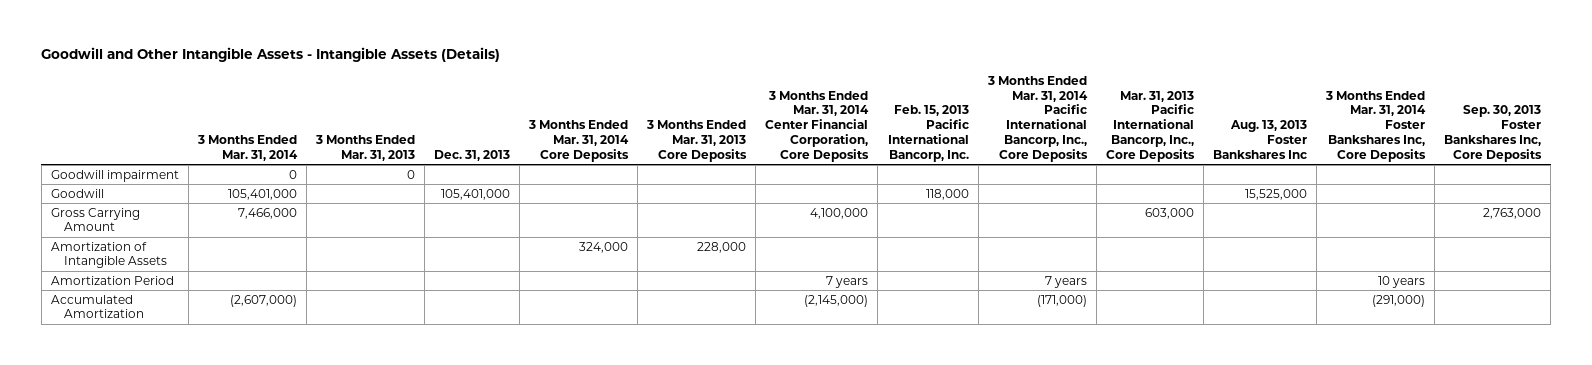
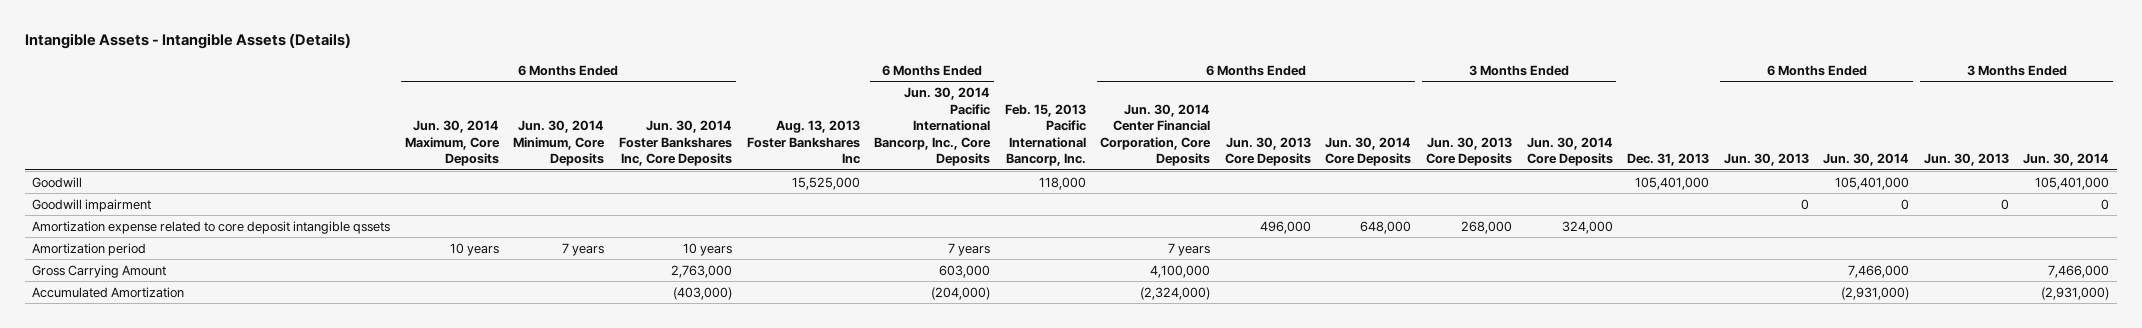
- Goodwill and Other Intangible Assets - Intangible Assets (Details)
+ Intangible Assets - Intangible Assets (Details)
- | 3 Months Ended Mar. 31, 2014 | 3 Months Ended Mar. 31, 2013 | Dec. 31, 2013 | 3 Months Ended Mar. 31, 2014 Core Deposits | 3 Months Ended Mar. 31, 2013 Core Deposits | 3 Months Ended Mar. 31, 2014 Center Financial Corporation, Core Deposits | Feb. 15, 2013 Pacific International Bancorp, Inc. | 3 Months Ended Mar. 31, 2014 Pacific International Bancorp, Inc., Core Deposits | Mar. 31, 2013 Pacific International Bancorp, Inc., Core Deposits | Aug. 13, 2013 Foster Bankshares Inc | 3 Months Ended Mar. 31, 2014 Foster Bankshares Inc, Core Deposits | Sep. 30, 2013 Foster Bankshares Inc, Core Deposits
+ | 6 Months Ended Jun. 30, 2014 Maximum, Core Deposits | 6 Months Ended Jun. 30, 2014 Minimum, Core Deposits | 6 Months Ended Jun. 30, 2014 Foster Bankshares Inc, Core Deposits | Aug. 13, 2013 Foster Bankshares Inc | 6 Months Ended Jun. 30, 2014 Pacific International Bancorp, Inc., Core Deposits | Feb. 15, 2013 Pacific International Bancorp, Inc. | 6 Months Ended Jun. 30, 2014 Center Financial Corporation, Core Deposits | 6 Months Ended Jun. 30, 2013 Core Deposits | 6 Months Ended Jun. 30, 2014 Core Deposits | 3 Months Ended Jun. 30, 2013 Core Deposits | 3 Months Ended Jun. 30, 2014 Core Deposits | Dec. 31, 2013 | 6 Months Ended Jun. 30, 2013 | 6 Months Ended Jun. 30, 2014 | 3 Months Ended Jun. 30, 2013 | 3 Months Ended Jun. 30, 2014
moved down: Goodwill impairment | | | | | | | | | | | | | 0 | 0 | 0 | 0
+ Amortization expense related to core deposit intangible qssets | | | | | | | | 496,000 | 648,000 | 268,000 | 324,000 | | | | |
+ Amortization period | 10 years | 7 years | 10 years | | 7 years | | 7 years | | | | | | | | |
- Amortization of Intangible Assets | | | | 324,000 | 228,000 | | | | | | |
- Amortization Period | | | | | | 7 years | | 7 years | | | 10 years |

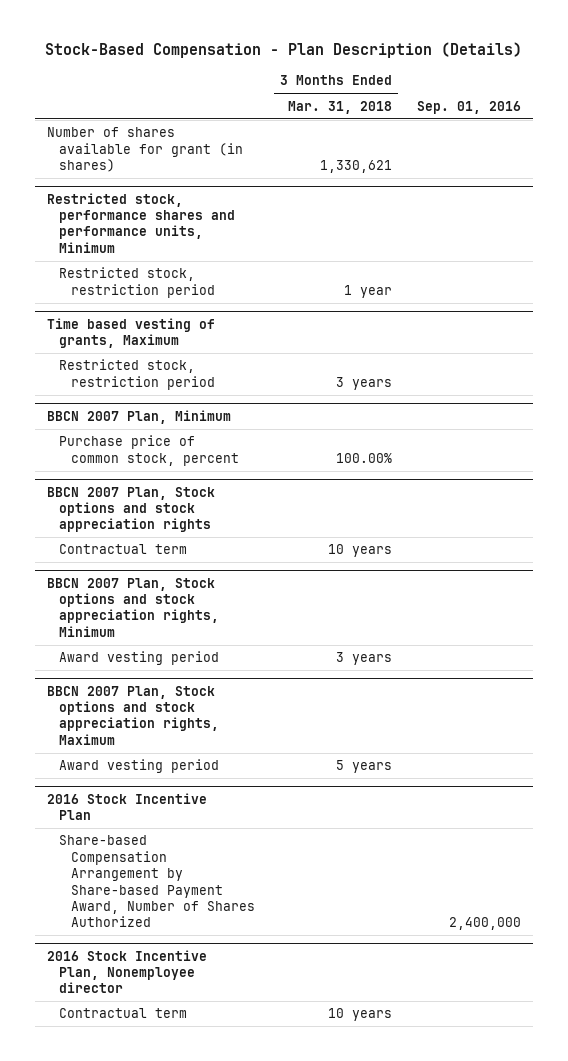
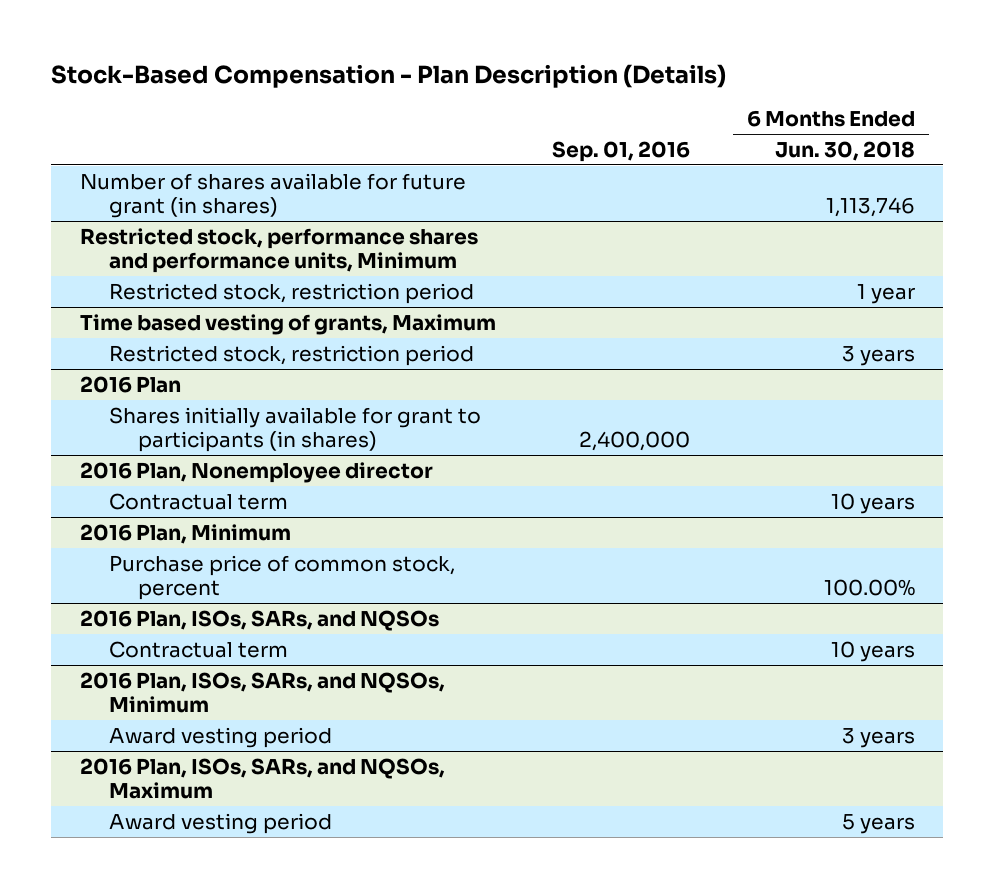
- | 3 Months Ended Mar. 31, 2018 | Sep. 01, 2016
+ | Sep. 01, 2016 | 6 Months Ended Jun. 30, 2018
- Number of shares available for grant (in shares) | 1,330,621 |
+ Number of shares available for future grant (in shares) | | 1,113,746
- BBCN 2007 Plan, Minimum
- Purchase price of common stock, percent | 100.00% |
- BBCN 2007 Plan, Stock options and stock appreciation rights
- Contractual term | 10 years |
- BBCN 2007 Plan, Stock options and stock appreciation rights, Minimum
- Award vesting period | 3 years |
- BBCN 2007 Plan, Stock options and stock appreciation rights, Maximum
- Award vesting period | 5 years |
- 2016 Stock Incentive Plan
- Share-based Compensation Arrangement by Share-based Payment Award, Number of Shares Authorized | | 2,400,000
- 2016 Stock Incentive Plan, Nonemployee director
+ 2016 Plan
+ Shares initially available for grant to participants (in shares) | 2,400,000 |
+ 2016 Plan, Nonemployee director
+ 2016 Plan, Minimum
+ Purchase price of common stock, percent | | 100.00%
+ 2016 Plan, ISOs, SARs, and NQSOs
+ Contractual term | | 10 years
+ 2016 Plan, ISOs, SARs, and NQSOs, Minimum
+ Award vesting period | | 3 years
+ 2016 Plan, ISOs, SARs, and NQSOs, Maximum
+ Award vesting period | | 5 years

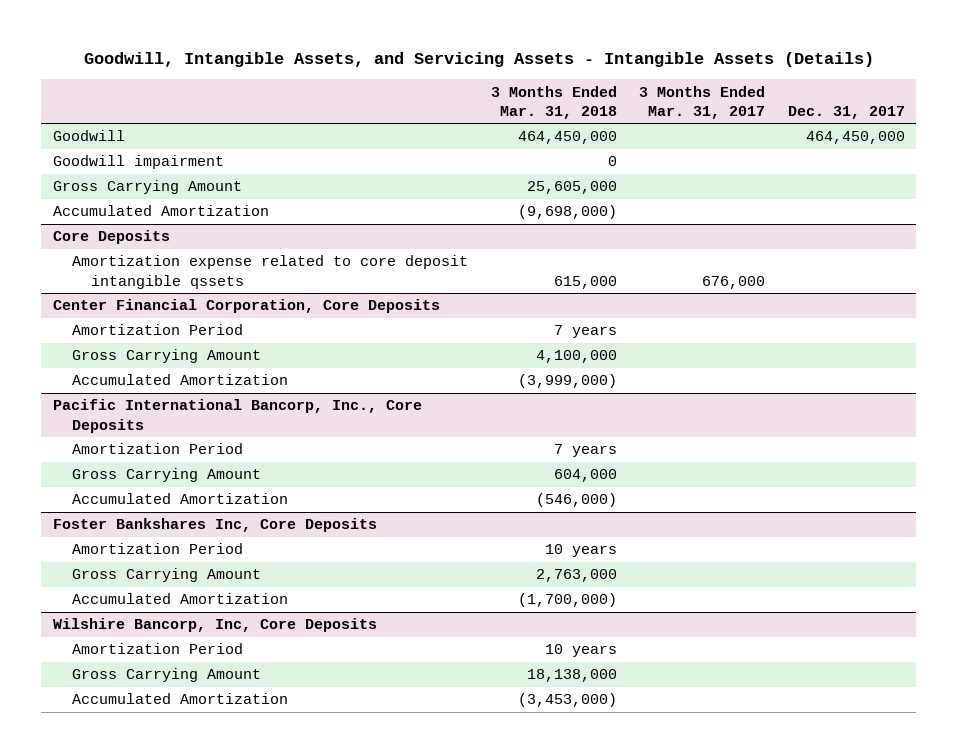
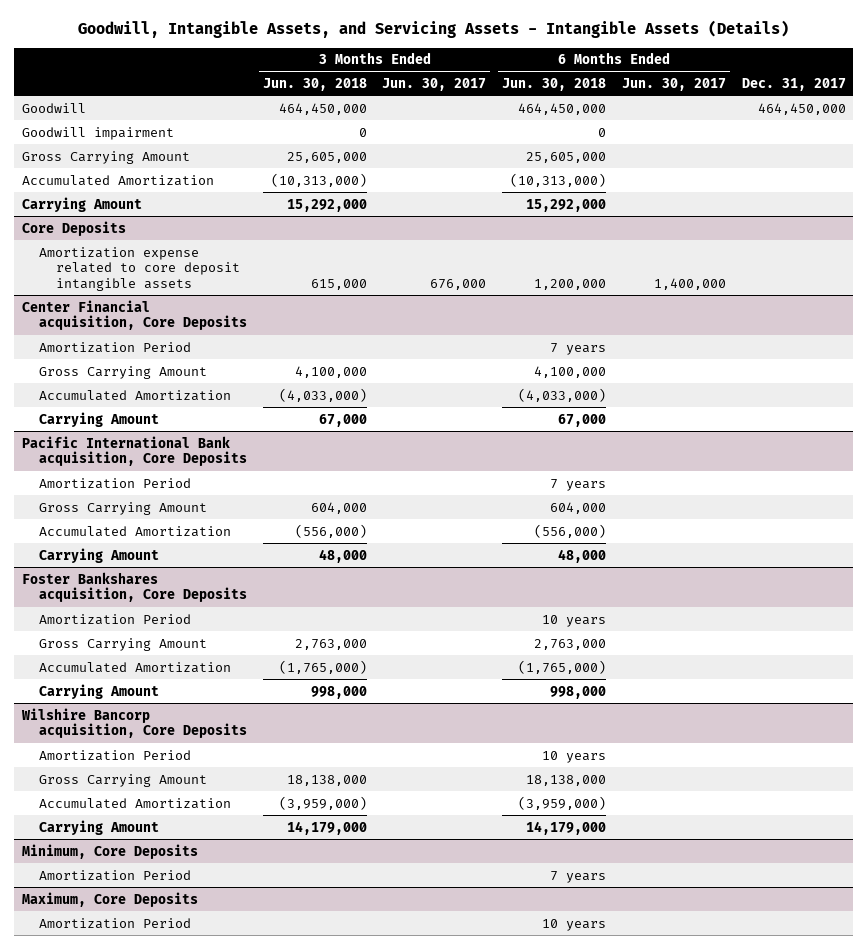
- | 3 Months Ended Mar. 31, 2018 | 3 Months Ended Mar. 31, 2017 | Dec. 31, 2017
+ | 3 Months Ended Jun. 30, 2018 | 3 Months Ended Jun. 30, 2017 | 6 Months Ended Jun. 30, 2018 | 6 Months Ended Jun. 30, 2017 | Dec. 31, 2017
+ Carrying Amount | 15,292,000 | | 15,292,000 | |
@ Core Deposits
- Amortization expense related to core deposit intangible qssets | 615,000 | 676,000 |
- Center Financial Corporation, Core Deposits
@ Core Deposits
+ Amortization expense related to core deposit intangible assets | 615,000 | 676,000 | 1,200,000 | 1,400,000 |
+ Center Financial acquisition, Core Deposits
- Pacific International Bancorp, Inc., Core Deposits
+ Carrying Amount | 67,000 | | 67,000 | |
+ Pacific International Bank acquisition, Core Deposits
- Foster Bankshares Inc, Core Deposits
+ Carrying Amount | 48,000 | | 48,000 | |
+ Foster Bankshares acquisition, Core Deposits
- Wilshire Bancorp, Inc, Core Deposits
+ Carrying Amount | 998,000 | | 998,000 | |
+ Wilshire Bancorp acquisition, Core Deposits
+ Carrying Amount | 14,179,000 | | 14,179,000 | |
+ Minimum, Core Deposits
+ Amortization Period | | | 7 years | |
+ Maximum, Core Deposits
+ Amortization Period | | | 10 years | |

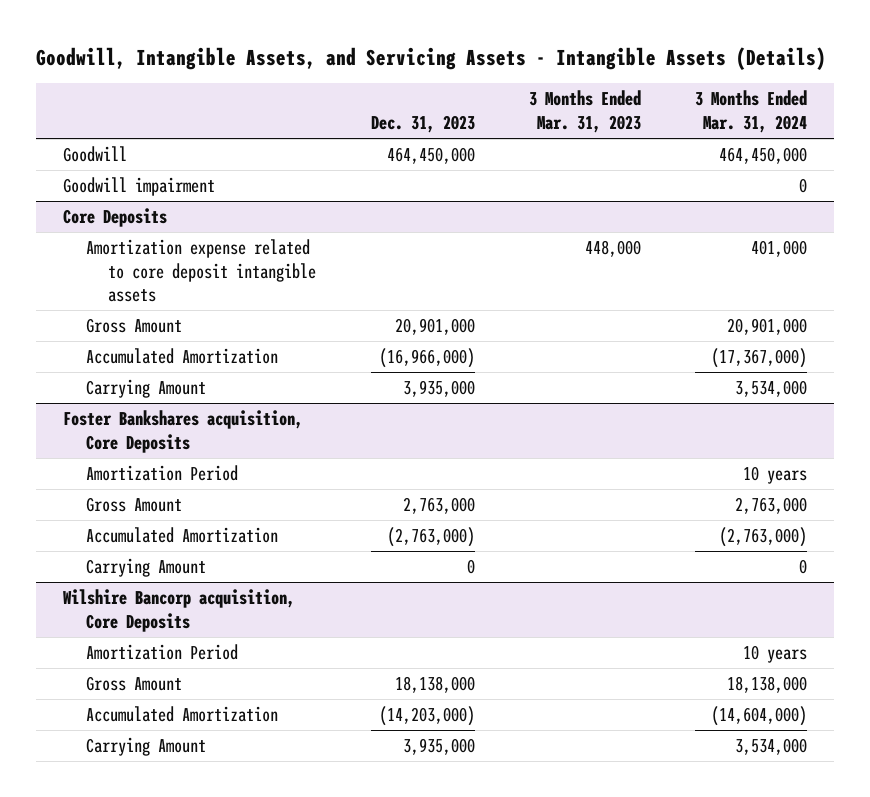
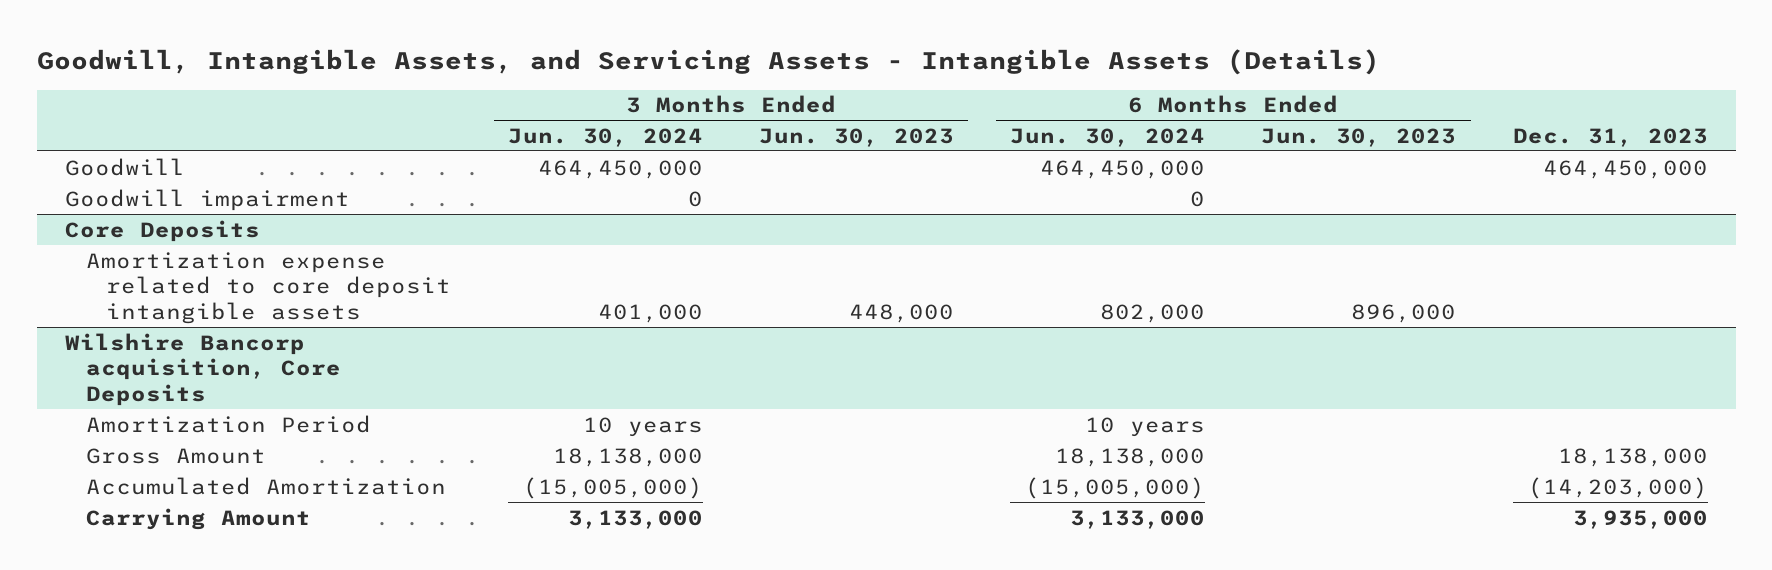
- | Dec. 31, 2023 | 3 Months Ended Mar. 31, 2023 | 3 Months Ended Mar. 31, 2024
+ | 3 Months Ended Jun. 30, 2024 | 3 Months Ended Jun. 30, 2023 | 6 Months Ended Jun. 30, 2024 | 6 Months Ended Jun. 30, 2023 | Dec. 31, 2023
@ Core Deposits
- Gross Amount | 20,901,000 | | 20,901,000
- Accumulated Amortization | (16,966,000) | | (17,367,000)
- Carrying Amount | 3,935,000 | | 3,534,000
- Foster Bankshares acquisition, Core Deposits
- Amortization Period | | | 10 years
- Gross Amount | 2,763,000 | | 2,763,000
- Accumulated Amortization | (2,763,000) | | (2,763,000)
- Carrying Amount | 0 | | 0

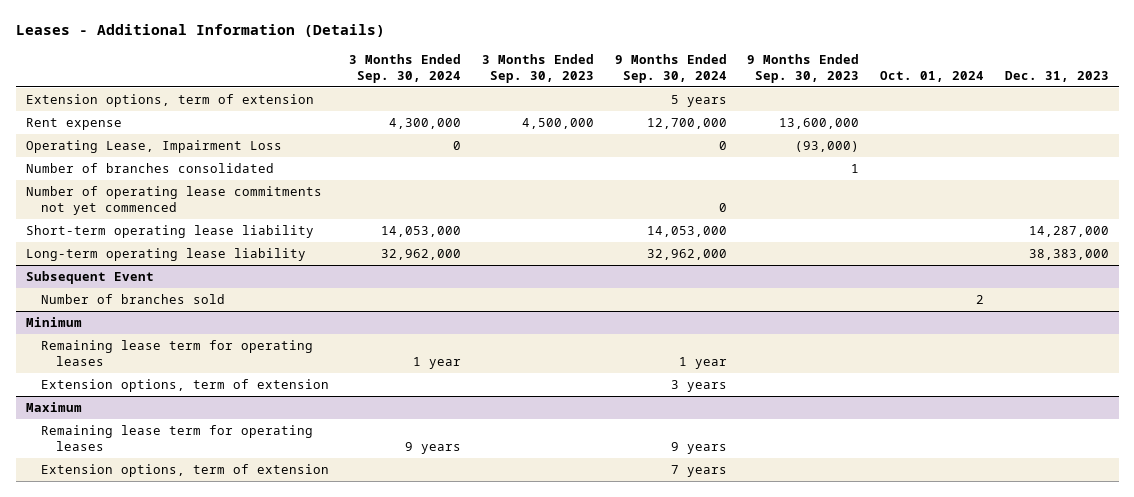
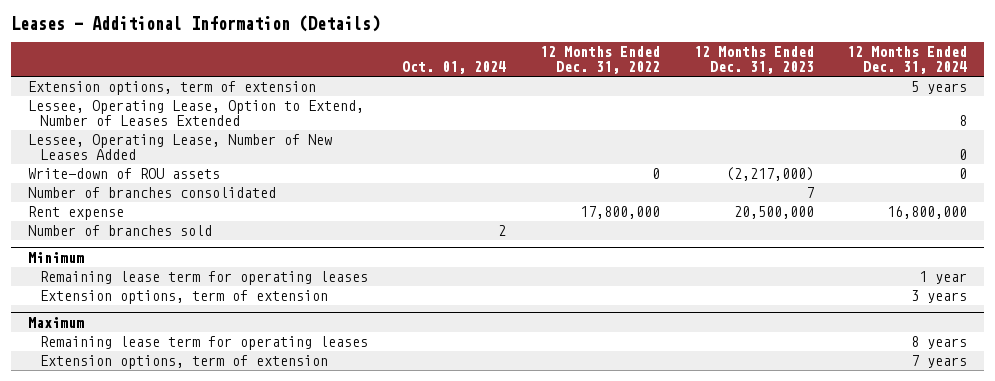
- | 3 Months Ended Sep. 30, 2024 | 3 Months Ended Sep. 30, 2023 | 9 Months Ended Sep. 30, 2024 | 9 Months Ended Sep. 30, 2023 | Oct. 01, 2024 | Dec. 31, 2023
+ | Oct. 01, 2024 | 12 Months Ended Dec. 31, 2022 | 12 Months Ended Dec. 31, 2023 | 12 Months Ended Dec. 31, 2024
- Operating Lease, Impairment Loss | 0 | | 0 | (93,000) | |
+ Lessee, Operating Lease, Option to Extend, Number of Leases Extended | | | | 8
+ Lessee, Operating Lease, Number of New Leases Added | | | | 0
+ Write-down of ROU assets | | 0 | (2,217,000) | 0
- Number of operating lease commitments not yet commenced | | | 0 | | |
- Short-term operating lease liability | 14,053,000 | | 14,053,000 | | | 14,287,000
- Long-term operating lease liability | 32,962,000 | | 32,962,000 | | | 38,383,000
- Subsequent Event
- Number of branches sold | | | | | 2 |
moved down: Rent expense | | 17,800,000 | 20,500,000 | 16,800,000
+ Number of branches sold | 2 | | |

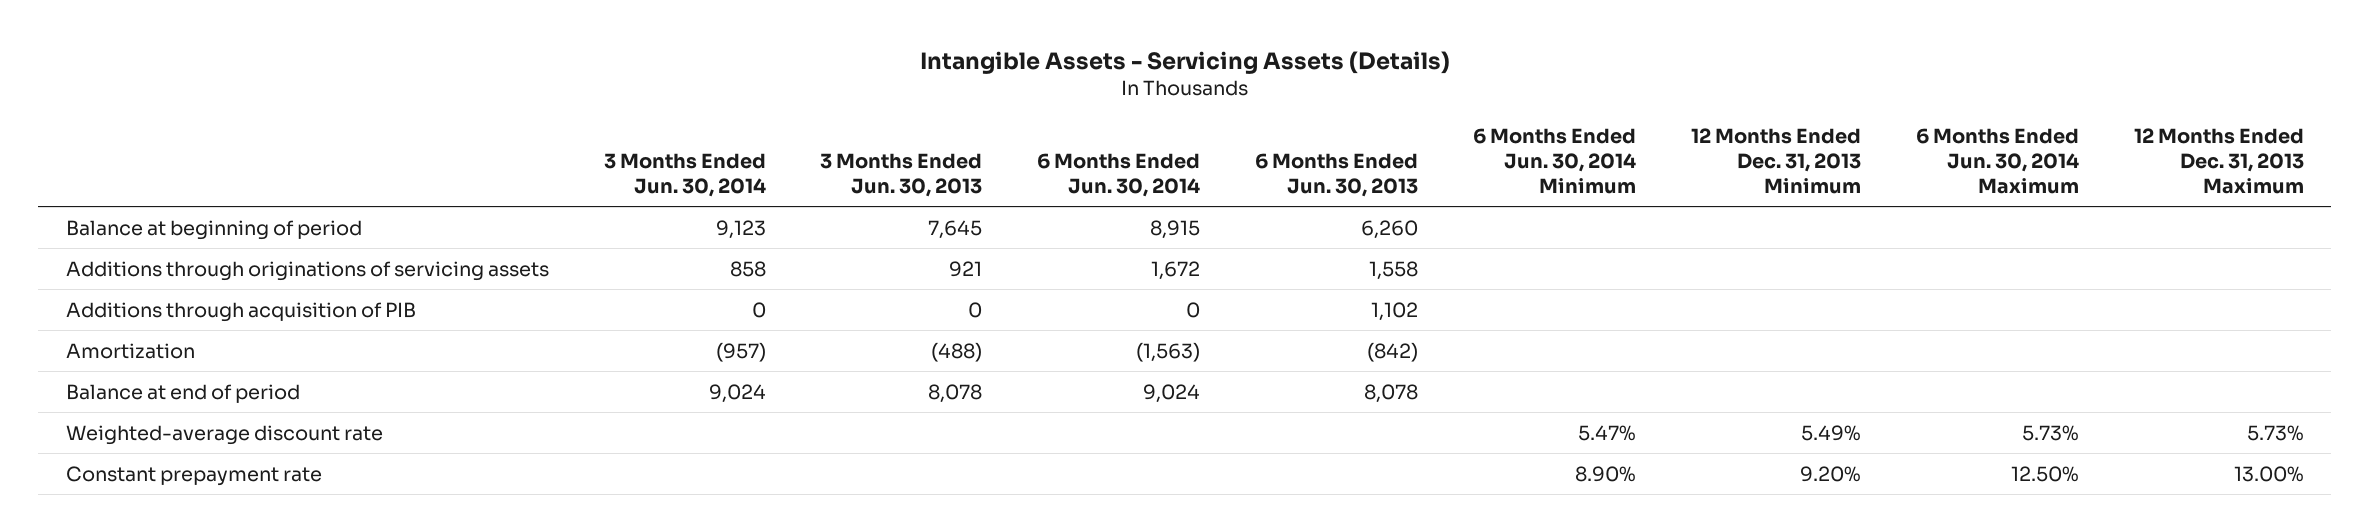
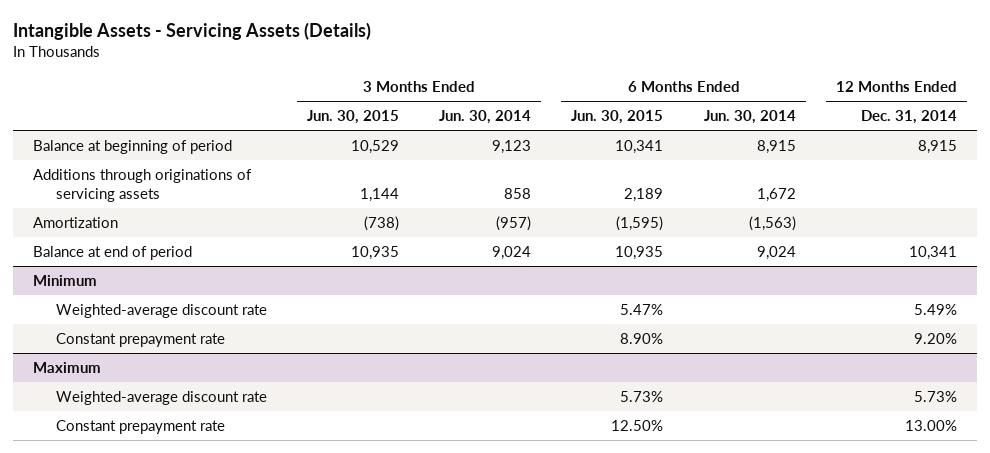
- | 3 Months Ended Jun. 30, 2014 | 3 Months Ended Jun. 30, 2013 | 6 Months Ended Jun. 30, 2014 | 6 Months Ended Jun. 30, 2013 | 6 Months Ended Jun. 30, 2014 Minimum | 12 Months Ended Dec. 31, 2013 Minimum | 6 Months Ended Jun. 30, 2014 Maximum | 12 Months Ended Dec. 31, 2013 Maximum
+ | 3 Months Ended Jun. 30, 2015 | 3 Months Ended Jun. 30, 2014 | 6 Months Ended Jun. 30, 2015 | 6 Months Ended Jun. 30, 2014 | 12 Months Ended Dec. 31, 2014
- Additions through acquisition of PIB | 0 | 0 | 0 | 1,102 | | | |
- Weighted-average discount rate | | | | | 5.47% | 5.49% | 5.73% | 5.73%
- Constant prepayment rate | | | | | 8.90% | 9.20% | 12.50% | 13.00%
+ Minimum
+ Weighted-average discount rate | | | 5.47% | | 5.49%
+ Constant prepayment rate | | | 8.90% | | 9.20%
+ Maximum
+ Weighted-average discount rate | | | 5.73% | | 5.73%
+ Constant prepayment rate | | | 12.50% | | 13.00%

